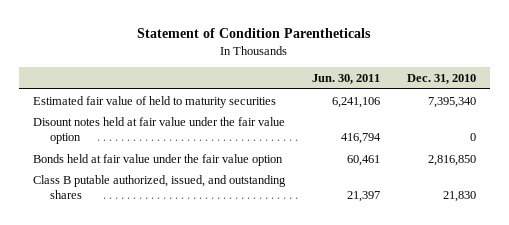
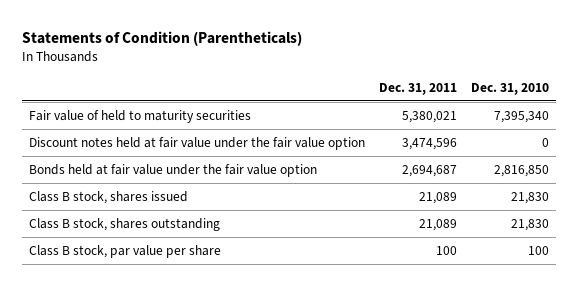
- Statement of Condition Parentheticals
+ Statements of Condition (Parentheticals)
- | Jun. 30, 2011 | Dec. 31, 2010
+ | Dec. 31, 2011 | Dec. 31, 2010
- Estimated fair value of held to maturity securities | 6,241,106 | 7,395,340
- Disount notes held at fair value under the fair value option | 416,794 | 0
+ Fair value of held to maturity securities | 5,380,021 | 7,395,340
+ Discount notes held at fair value under the fair value option | 3,474,596 | 0
- Class B putable authorized, issued, and outstanding shares | 21,397 | 21,830
+ Class B stock, shares issued | 21,089 | 21,830
+ Class B stock, shares outstanding | 21,089 | 21,830
+ Class B stock, par value per share | 100 | 100

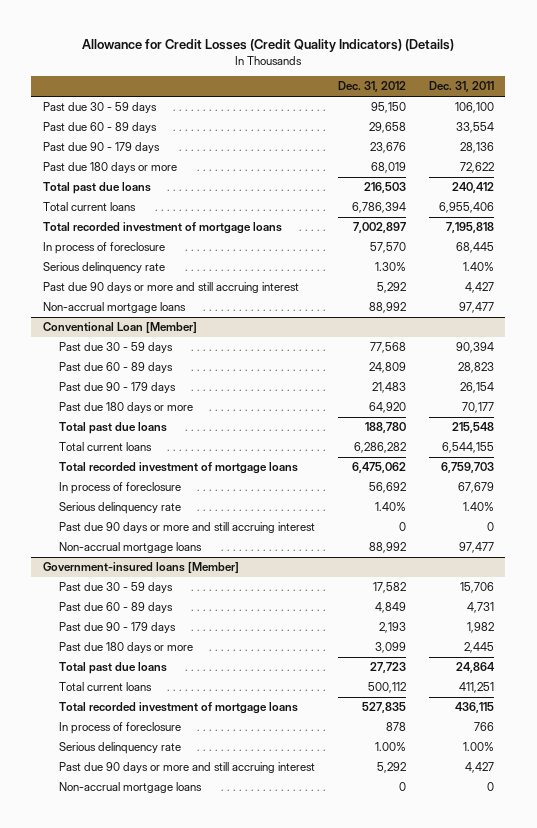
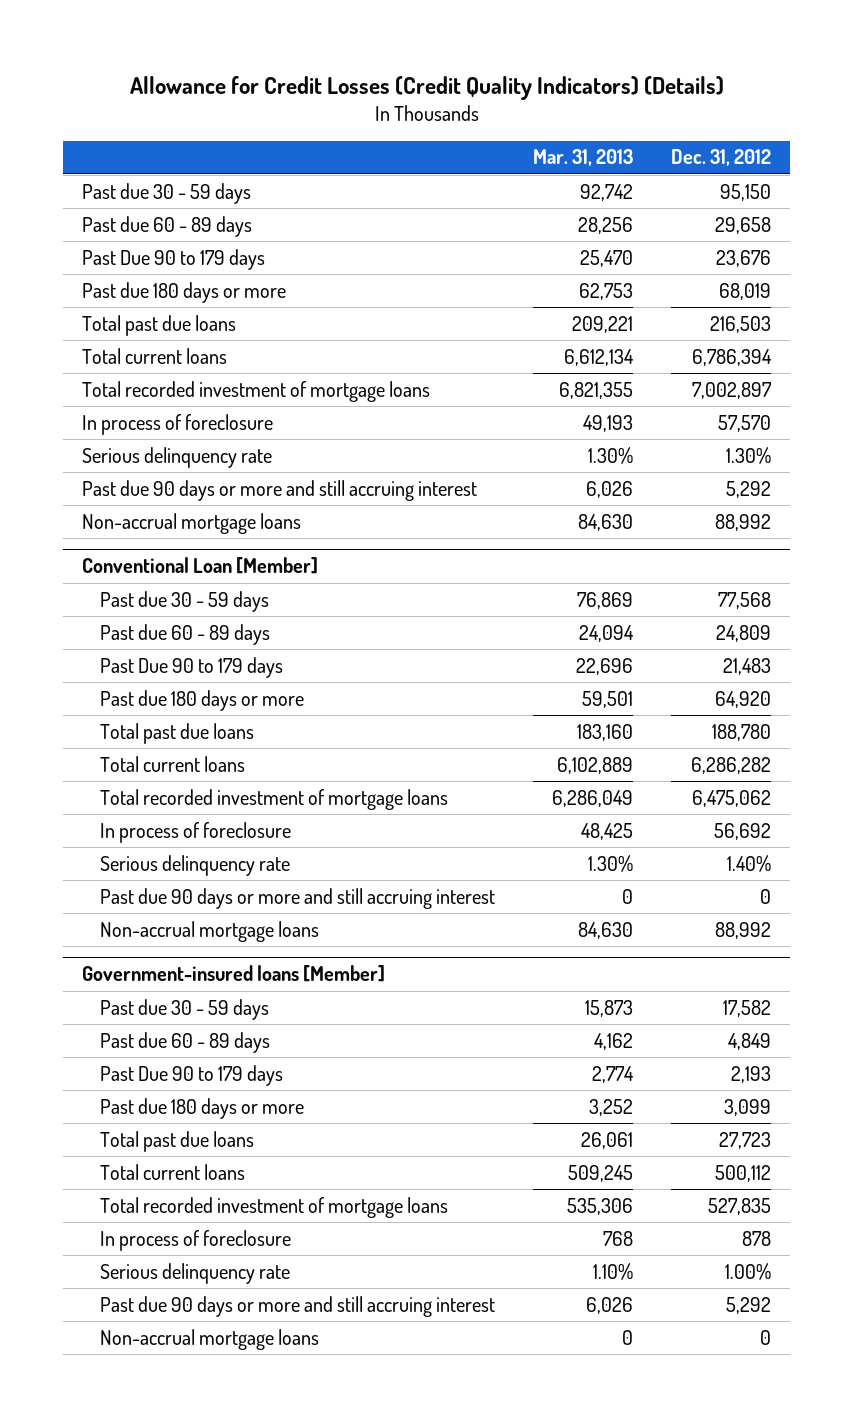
- | Dec. 31, 2012 | Dec. 31, 2011
+ | Mar. 31, 2013 | Dec. 31, 2012
- Past due 90 - 179 days | 23,676 | 28,136
+ Past Due 90 to 179 days | 25,470 | 23,676
@ Conventional Loan [Member]
- Past due 90 - 179 days | 21,483 | 26,154
+ Past Due 90 to 179 days | 22,696 | 21,483
@ Government-insured loans [Member]
- Past due 90 - 179 days | 2,193 | 1,982
+ Past Due 90 to 179 days | 2,774 | 2,193

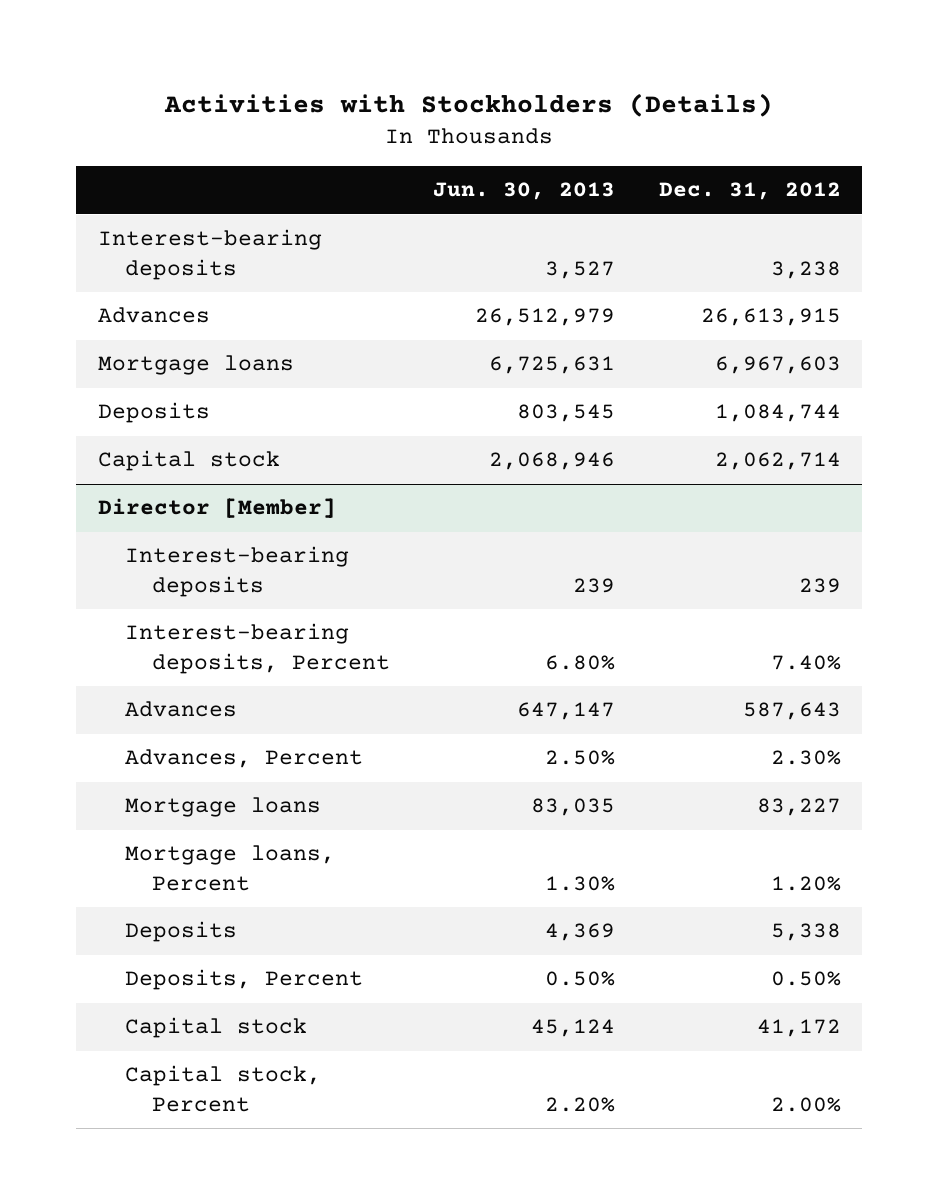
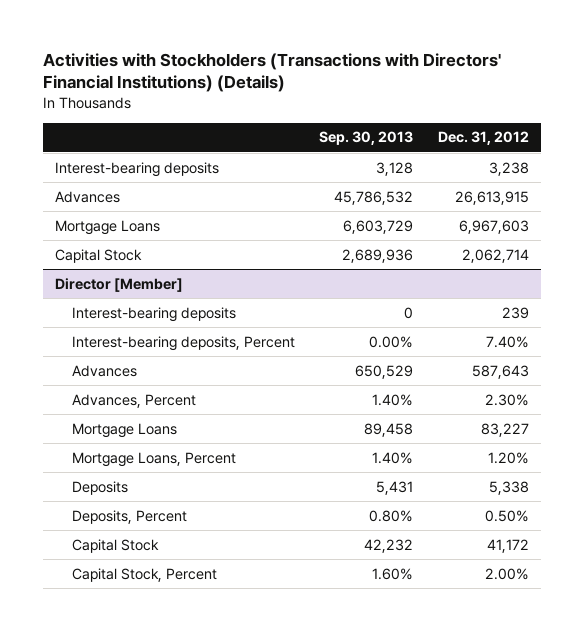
- Activities with Stockholders (Details)
+ Activities with Stockholders (Transactions with Directors' Financial Institutions) (Details)
- | Jun. 30, 2013 | Dec. 31, 2012
+ | Sep. 30, 2013 | Dec. 31, 2012
- Mortgage loans | 6,725,631 | 6,967,603
- Deposits | 803,545 | 1,084,744
- Capital stock | 2,068,946 | 2,062,714
+ Mortgage Loans | 6,603,729 | 6,967,603
+ Capital Stock | 2,689,936 | 2,062,714
@ Director [Member]
- Mortgage loans | 83,035 | 83,227
- Mortgage loans, Percent | 1.30% | 1.20%
+ Mortgage Loans | 89,458 | 83,227
+ Mortgage Loans, Percent | 1.40% | 1.20%
- Capital stock | 45,124 | 41,172
- Capital stock, Percent | 2.20% | 2.00%
+ Capital Stock | 42,232 | 41,172
+ Capital Stock, Percent | 1.60% | 2.00%

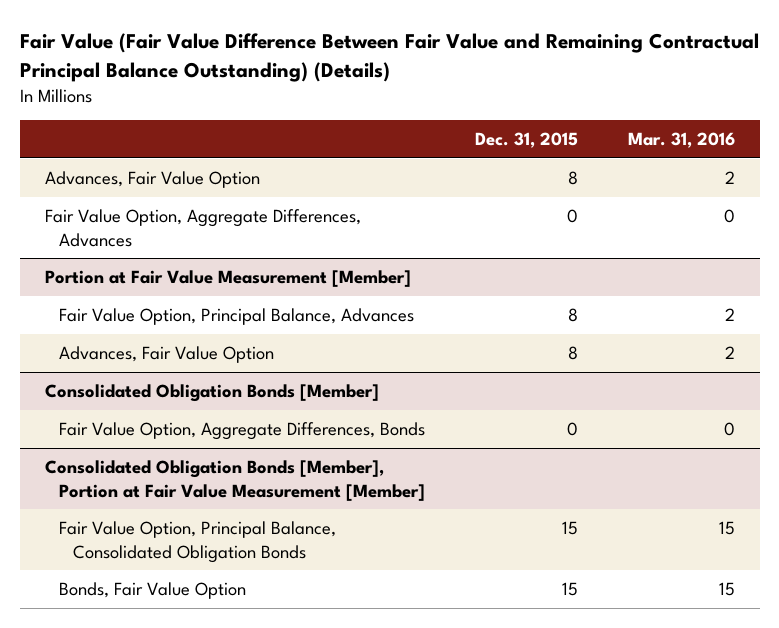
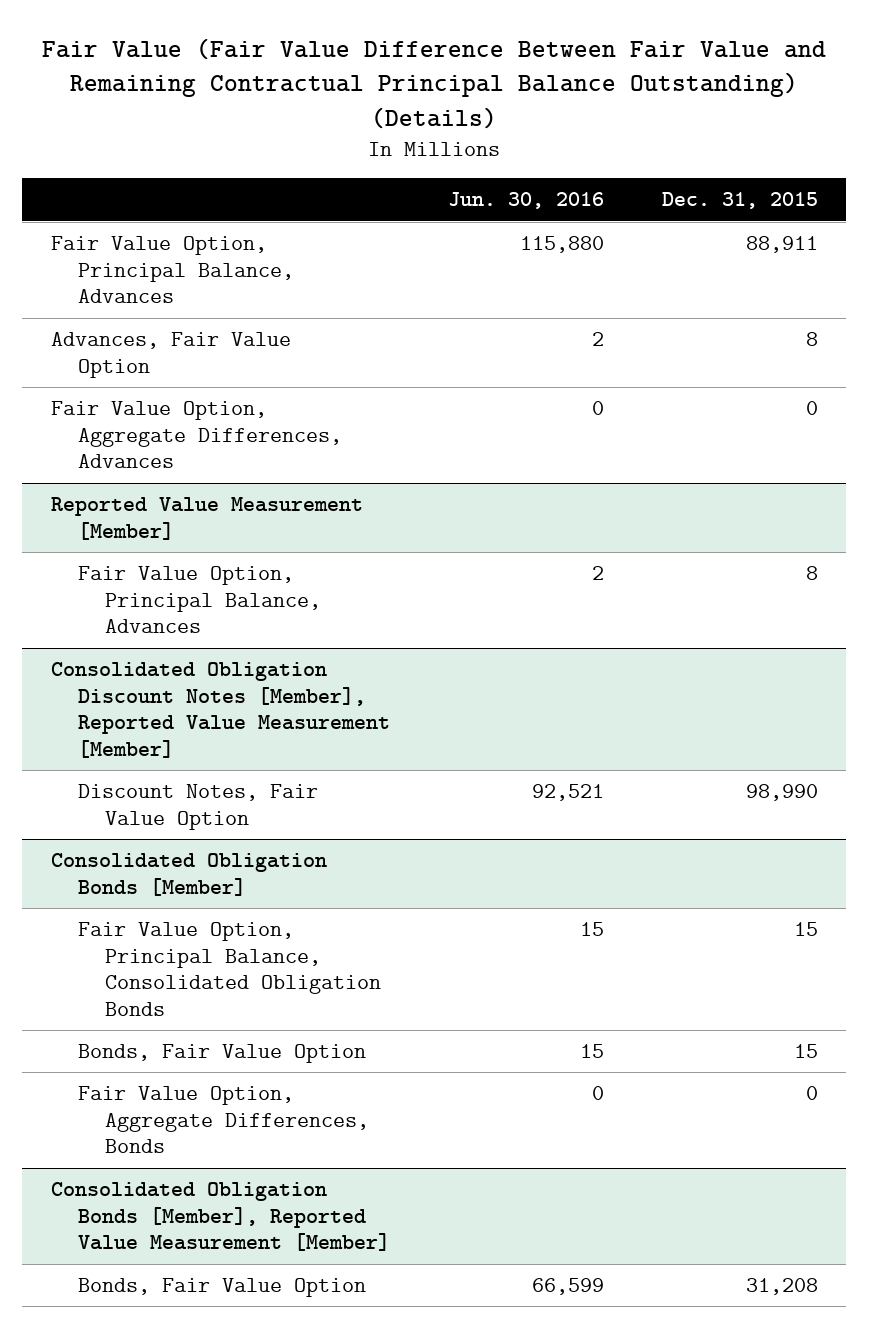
- | Dec. 31, 2015 | Mar. 31, 2016
+ | Jun. 30, 2016 | Dec. 31, 2015
+ Fair Value Option, Principal Balance, Advances | 115,880 | 88,911
- Portion at Fair Value Measurement [Member]
+ Reported Value Measurement [Member]
- Advances, Fair Value Option | 8 | 2
+ Consolidated Obligation Discount Notes [Member], Reported Value Measurement [Member]
+ Discount Notes, Fair Value Option | 92,521 | 98,990
- Consolidated Obligation Bonds [Member], Portion at Fair Value Measurement [Member]
@ Consolidated Obligation Bonds [Member]
moved down: Fair Value Option, Aggregate Differences, Bonds | 0 | 0
+ Consolidated Obligation Bonds [Member], Reported Value Measurement [Member]
+ Bonds, Fair Value Option | 66,599 | 31,208

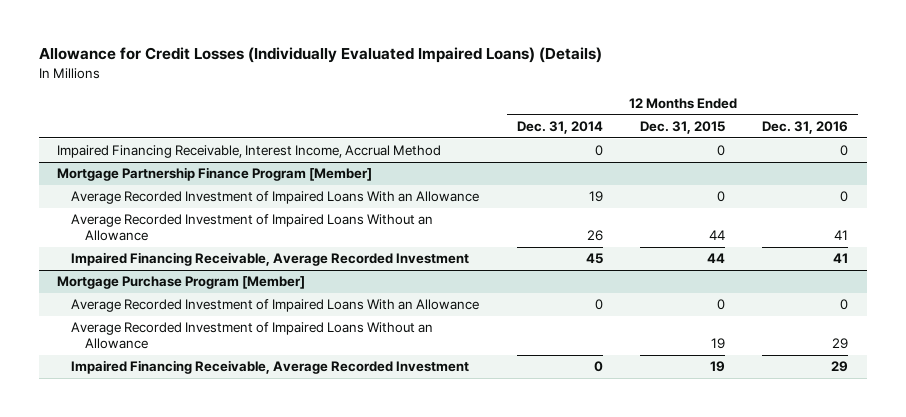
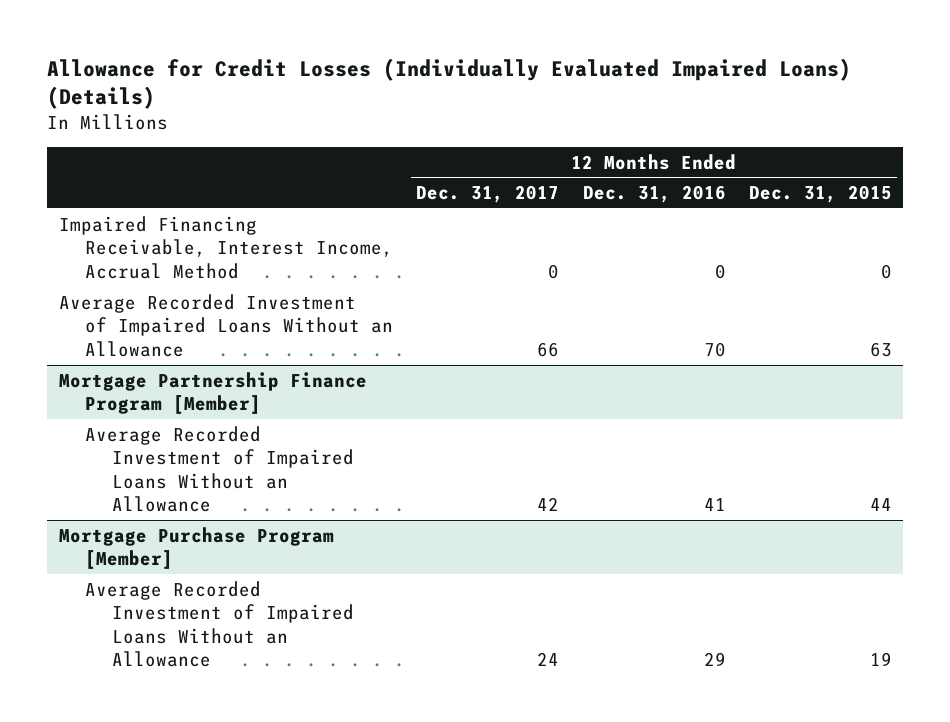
- | 12 Months Ended Dec. 31, 2014 | 12 Months Ended Dec. 31, 2015 | 12 Months Ended Dec. 31, 2016
+ | 12 Months Ended Dec. 31, 2017 | 12 Months Ended Dec. 31, 2016 | 12 Months Ended Dec. 31, 2015
+ Average Recorded Investment of Impaired Loans Without an Allowance | 66 | 70 | 63
@ Mortgage Partnership Finance Program [Member]
- Average Recorded Investment of Impaired Loans With an Allowance | 19 | 0 | 0
- Impaired Financing Receivable, Average Recorded Investment | 45 | 44 | 41
@ Mortgage Purchase Program [Member]
- Average Recorded Investment of Impaired Loans With an Allowance | 0 | 0 | 0
- Impaired Financing Receivable, Average Recorded Investment | 0 | 19 | 29

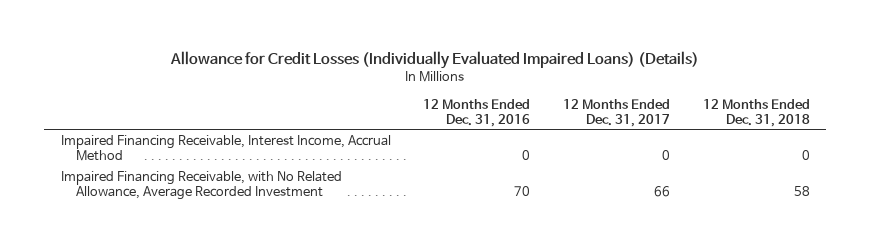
- | 12 Months Ended Dec. 31, 2017 | 12 Months Ended Dec. 31, 2016 | 12 Months Ended Dec. 31, 2015
+ | 12 Months Ended Dec. 31, 2016 | 12 Months Ended Dec. 31, 2017 | 12 Months Ended Dec. 31, 2018
- Average Recorded Investment of Impaired Loans Without an Allowance | 66 | 70 | 63
- Mortgage Partnership Finance Program [Member]
- Average Recorded Investment of Impaired Loans Without an Allowance | 42 | 41 | 44
- Mortgage Purchase Program [Member]
- Average Recorded Investment of Impaired Loans Without an Allowance | 24 | 29 | 19
+ Impaired Financing Receivable, with No Related Allowance, Average Recorded Investment | 70 | 66 | 58

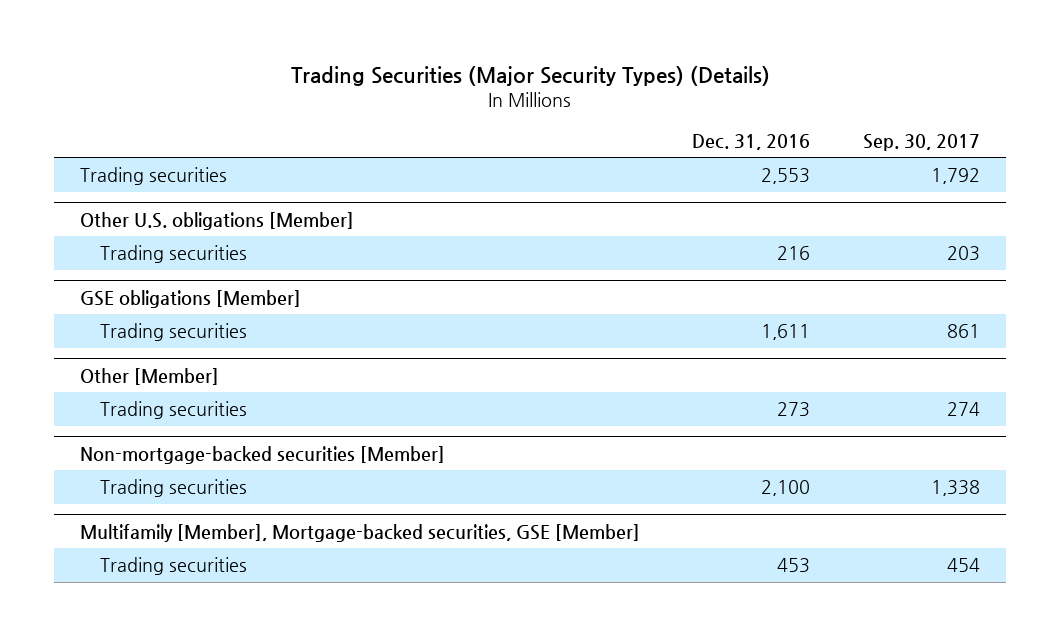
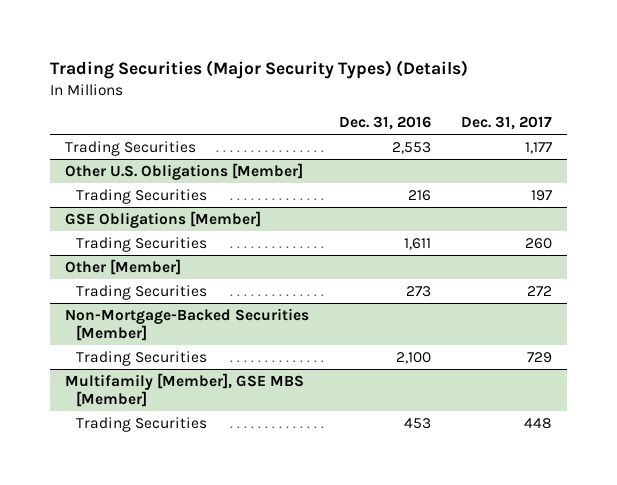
- | Dec. 31, 2016 | Sep. 30, 2017
+ | Dec. 31, 2016 | Dec. 31, 2017
- Trading securities | 2,553 | 1,792
- Other U.S. obligations [Member]
- Trading securities | 216 | 203
- GSE obligations [Member]
- Trading securities | 1,611 | 861
+ Trading Securities | 2,553 | 1,177
+ Other U.S. Obligations [Member]
+ Trading Securities | 216 | 197
+ GSE Obligations [Member]
+ Trading Securities | 1,611 | 260
@ Other [Member]
- Trading securities | 273 | 274
- Non-mortgage-backed securities [Member]
- Trading securities | 2,100 | 1,338
- Multifamily [Member], Mortgage-backed securities, GSE [Member]
- Trading securities | 453 | 454
@ Other [Member]
+ Trading Securities | 273 | 272
+ Non-Mortgage-Backed Securities [Member]
+ Trading Securities | 2,100 | 729
+ Multifamily [Member], GSE MBS [Member]
+ Trading Securities | 453 | 448

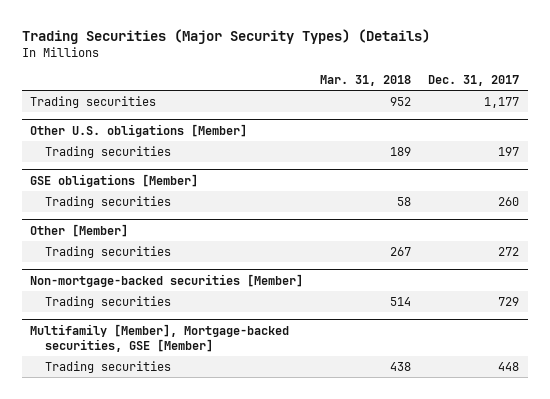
- | Dec. 31, 2016 | Dec. 31, 2017
+ | Mar. 31, 2018 | Dec. 31, 2017
- Trading Securities | 2,553 | 1,177
- Other U.S. Obligations [Member]
- Trading Securities | 216 | 197
- GSE Obligations [Member]
- Trading Securities | 1,611 | 260
+ Trading securities | 952 | 1,177
+ Other U.S. obligations [Member]
+ Trading securities | 189 | 197
+ GSE obligations [Member]
+ Trading securities | 58 | 260
@ Other [Member]
- Trading Securities | 273 | 272
- Non-Mortgage-Backed Securities [Member]
- Trading Securities | 2,100 | 729
- Multifamily [Member], GSE MBS [Member]
- Trading Securities | 453 | 448
@ Other [Member]
+ Trading securities | 267 | 272
+ Non-mortgage-backed securities [Member]
+ Trading securities | 514 | 729
+ Multifamily [Member], Mortgage-backed securities, GSE [Member]
+ Trading securities | 438 | 448

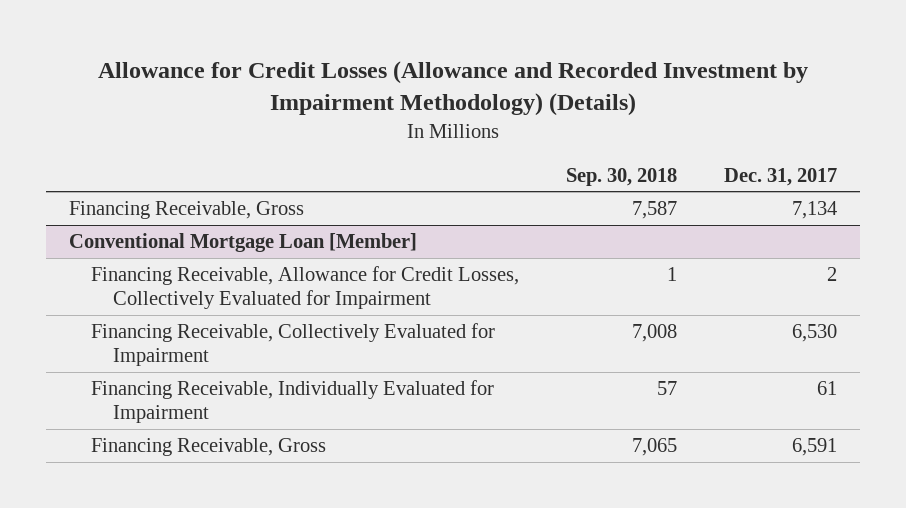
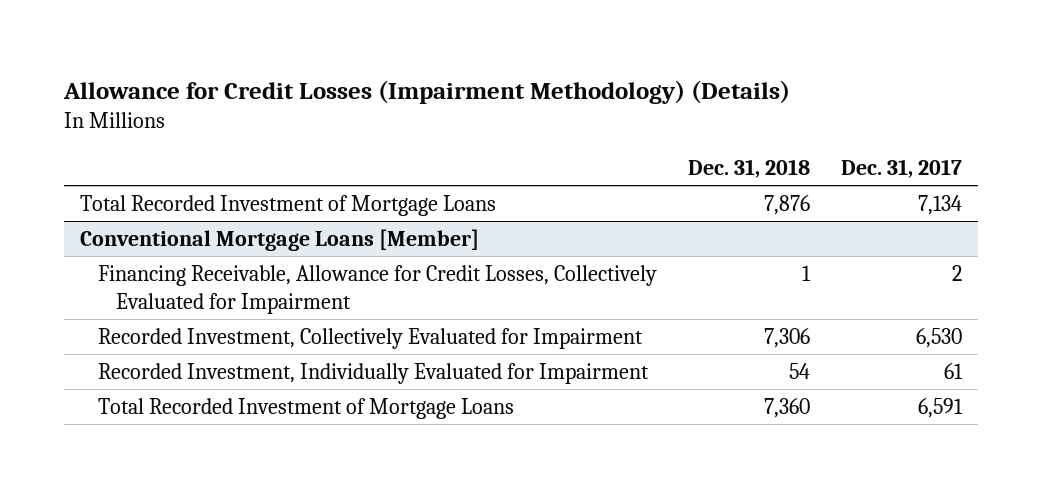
- Allowance for Credit Losses (Allowance and Recorded Investment by Impairment Methodology) (Details)
+ Allowance for Credit Losses (Impairment Methodology) (Details)
- | Sep. 30, 2018 | Dec. 31, 2017
+ | Dec. 31, 2018 | Dec. 31, 2017
- Financing Receivable, Gross | 7,587 | 7,134
- Conventional Mortgage Loan [Member]
+ Total Recorded Investment of Mortgage Loans | 7,876 | 7,134
+ Conventional Mortgage Loans [Member]
- Financing Receivable, Collectively Evaluated for Impairment | 7,008 | 6,530
- Financing Receivable, Individually Evaluated for Impairment | 57 | 61
- Financing Receivable, Gross | 7,065 | 6,591
+ Recorded Investment, Collectively Evaluated for Impairment | 7,306 | 6,530
+ Recorded Investment, Individually Evaluated for Impairment | 54 | 61
+ Total Recorded Investment of Mortgage Loans | 7,360 | 6,591

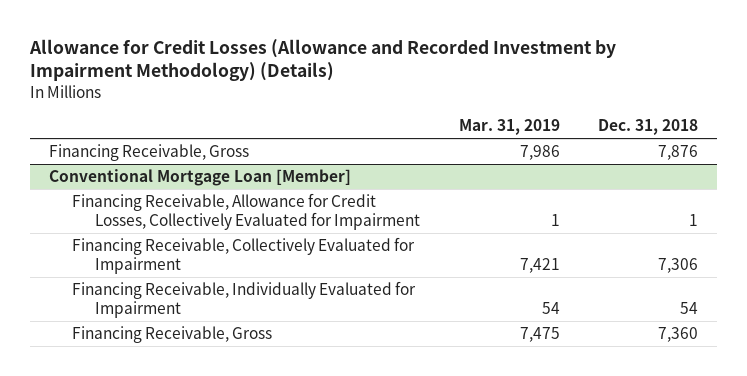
- Allowance for Credit Losses (Impairment Methodology) (Details)
+ Allowance for Credit Losses (Allowance and Recorded Investment by Impairment Methodology) (Details)
- | Dec. 31, 2018 | Dec. 31, 2017
+ | Mar. 31, 2019 | Dec. 31, 2018
- Total Recorded Investment of Mortgage Loans | 7,876 | 7,134
- Conventional Mortgage Loans [Member]
+ Financing Receivable, Gross | 7,986 | 7,876
+ Conventional Mortgage Loan [Member]
- Recorded Investment, Collectively Evaluated for Impairment | 7,306 | 6,530
- Recorded Investment, Individually Evaluated for Impairment | 54 | 61
- Total Recorded Investment of Mortgage Loans | 7,360 | 6,591
+ Financing Receivable, Collectively Evaluated for Impairment | 7,421 | 7,306
+ Financing Receivable, Individually Evaluated for Impairment | 54 | 54
+ Financing Receivable, Gross | 7,475 | 7,360

